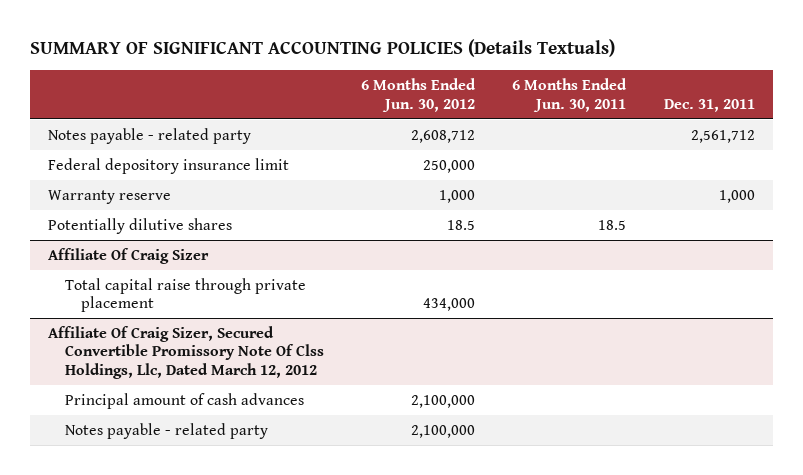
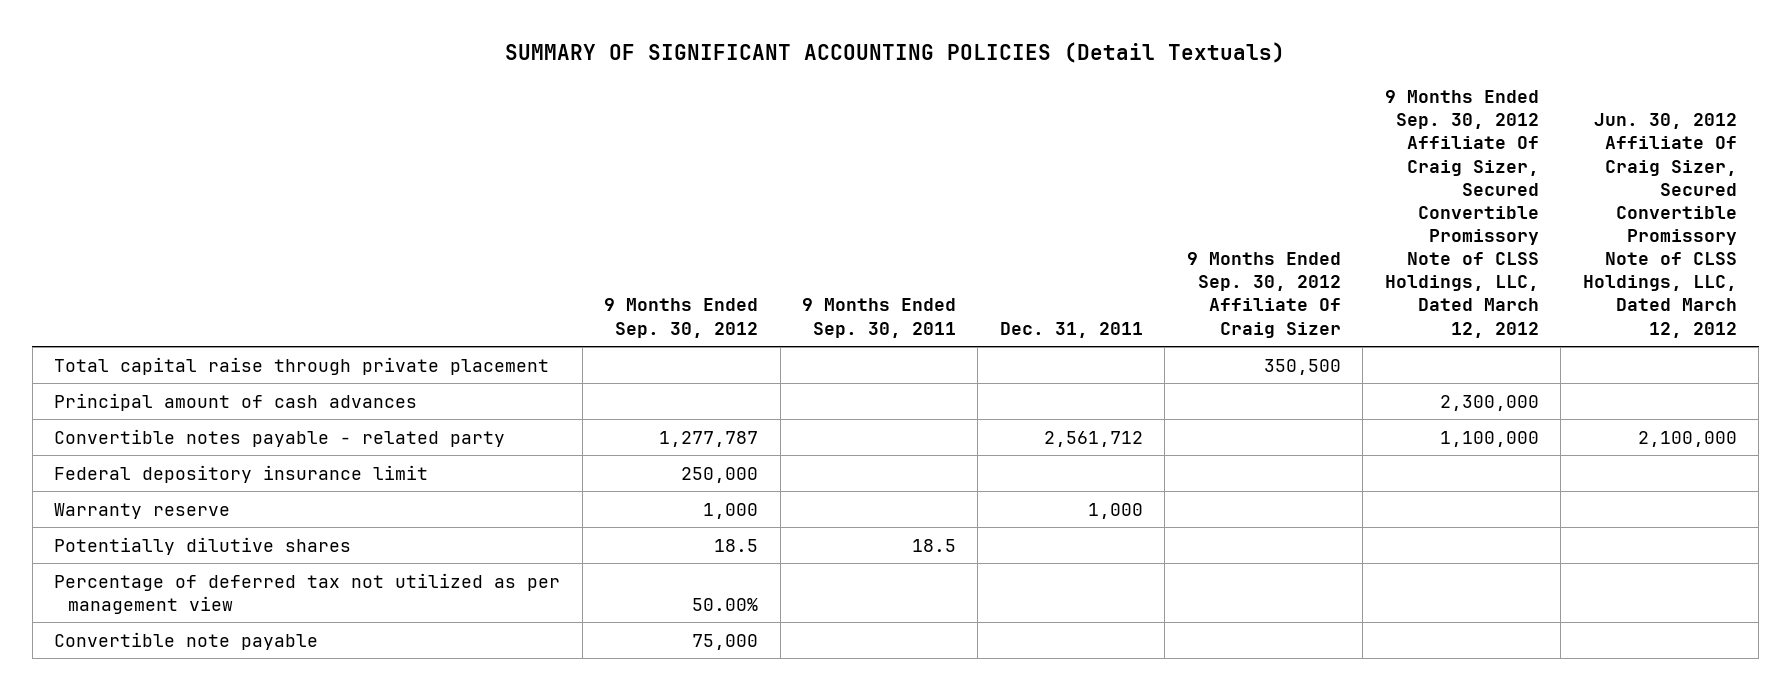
- SUMMARY OF SIGNIFICANT ACCOUNTING POLICIES (Details Textuals)
+ SUMMARY OF SIGNIFICANT ACCOUNTING POLICIES (Detail Textuals)
- | 6 Months Ended Jun. 30, 2012 | 6 Months Ended Jun. 30, 2011 | Dec. 31, 2011
+ | 9 Months Ended Sep. 30, 2012 | 9 Months Ended Sep. 30, 2011 | Dec. 31, 2011 | 9 Months Ended Sep. 30, 2012 Affiliate Of Craig Sizer | 9 Months Ended Sep. 30, 2012 Affiliate Of Craig Sizer, Secured Convertible Promissory Note of CLSS Holdings, LLC, Dated March 12, 2012 | Jun. 30, 2012 Affiliate Of Craig Sizer, Secured Convertible Promissory Note of CLSS Holdings, LLC, Dated March 12, 2012
- Notes payable - related party | 2,608,712 | | 2,561,712
+ Total capital raise through private placement | | | | 350,500 | |
+ Principal amount of cash advances | | | | | 2,300,000 |
+ Convertible notes payable - related party | 1,277,787 | | 2,561,712 | | 1,100,000 | 2,100,000
- Affiliate Of Craig Sizer
- Total capital raise through private placement | 434,000 | |
- Affiliate Of Craig Sizer, Secured Convertible Promissory Note Of Clss Holdings, Llc, Dated March 12, 2012
- Principal amount of cash advances | 2,100,000 | |
- Notes payable - related party | 2,100,000 | |
+ Percentage of deferred tax not utilized as per management view | 50.00% | | | | |
+ Convertible note payable | 75,000 | | | | |

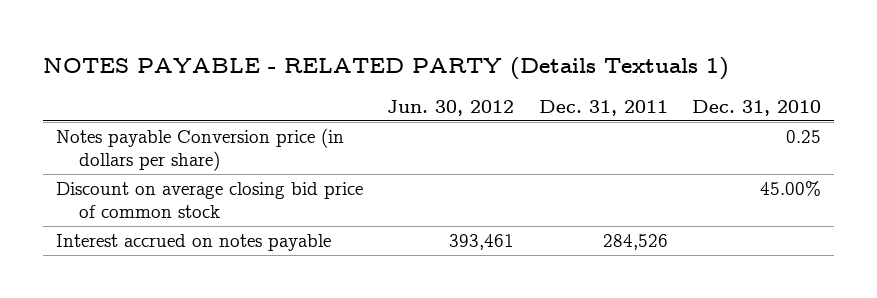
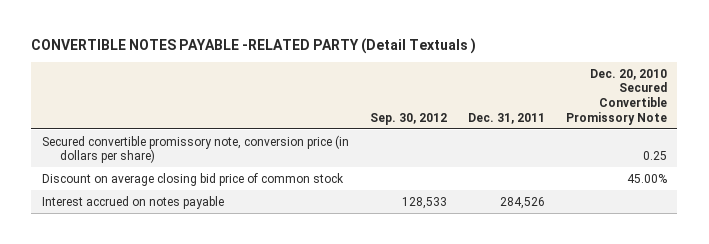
- NOTES PAYABLE - RELATED PARTY (Details Textuals 1)
+ CONVERTIBLE NOTES PAYABLE -RELATED PARTY (Detail Textuals )
- | Jun. 30, 2012 | Dec. 31, 2011 | Dec. 31, 2010
+ | Sep. 30, 2012 | Dec. 31, 2011 | Dec. 20, 2010 Secured Convertible Promissory Note
- Notes payable Conversion price (in dollars per share) | | | 0.25
+ Secured convertible promissory note, conversion price (in dollars per share) | | | 0.25

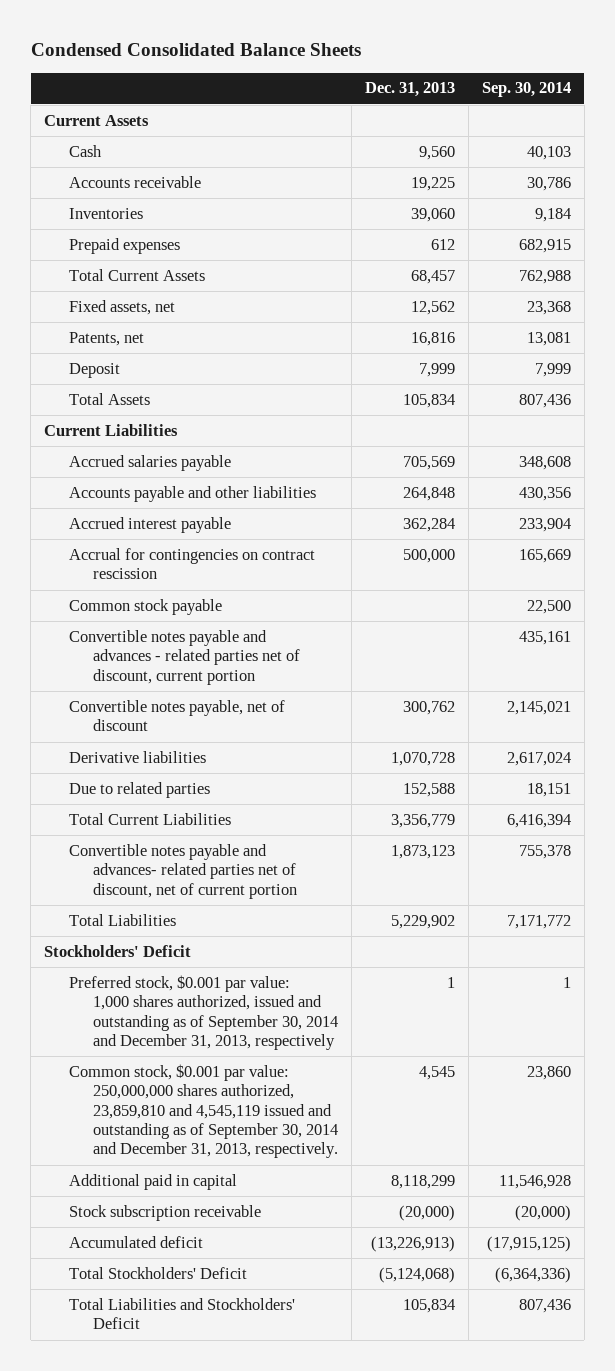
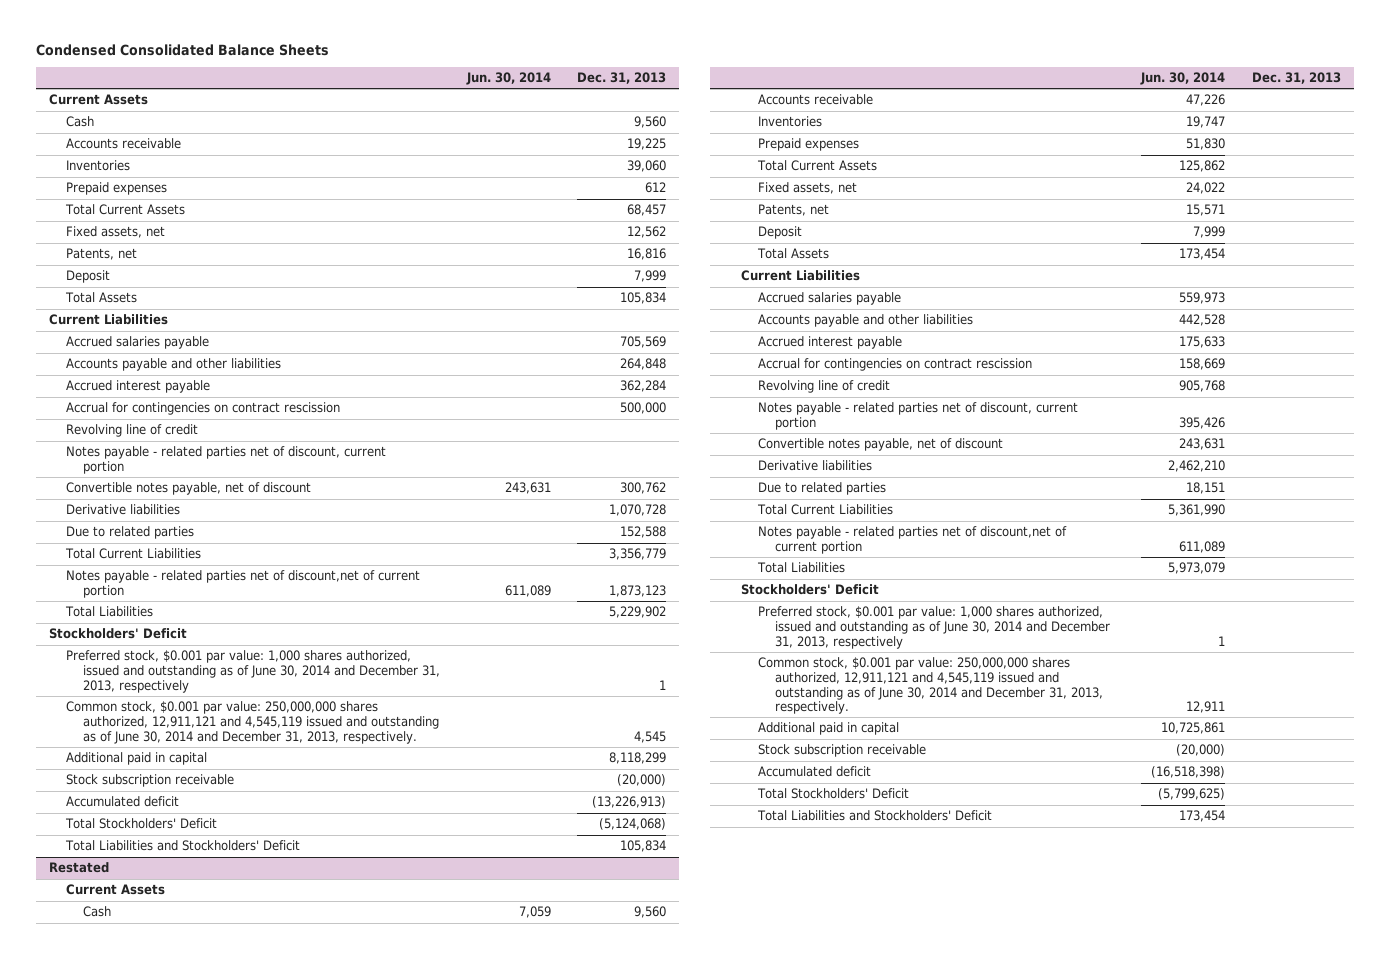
- | Dec. 31, 2013 | Sep. 30, 2014
+ | Jun. 30, 2014 | Dec. 31, 2013
- Common stock payable | | 22,500
- Convertible notes payable and advances - related parties net of discount, current portion | | 435,161
+ Revolving line of credit
+ Notes payable - related parties net of discount, current portion
- Convertible notes payable and advances- related parties net of discount, net of current portion | 1,873,123 | 755,378
+ Notes payable - related parties net of discount,net of current portion | 611,089 | 1,873,123
- Preferred stock, $0.001 par value: 1,000 shares authorized, issued and outstanding as of September 30, 2014 and December 31, 2013, respectively | 1 | 1
- Common stock, $0.001 par value: 250,000,000 shares authorized, 23,859,810 and 4,545,119 issued and outstanding as of September 30, 2014 and December 31, 2013, respectively. | 4,545 | 23,860
+ Preferred stock, $0.001 par value: 1,000 shares authorized, issued and outstanding as of June 30, 2014 and December 31, 2013, respectively | | 1
+ Common stock, $0.001 par value: 250,000,000 shares authorized, 12,911,121 and 4,545,119 issued and outstanding as of June 30, 2014 and December 31, 2013, respectively. | | 4,545
+ Restated
+ Current Assets
+ Cash | 7,059 | 9,560
+ Accounts receivable | 47,226 |
+ Inventories | 19,747 |
+ Prepaid expenses | 51,830 |
+ Total Current Assets | 125,862 |
+ Fixed assets, net | 24,022 |
+ Patents, net | 15,571 |
+ Deposit | 7,999 |
+ Total Assets | 173,454 |
+ Current Liabilities
+ Accrued salaries payable | 559,973 |
+ Accounts payable and other liabilities | 442,528 |
+ Accrued interest payable | 175,633 |
+ Accrual for contingencies on contract rescission | 158,669 |
+ Revolving line of credit | 905,768 |
+ Notes payable - related parties net of discount, current portion | 395,426 |
+ Convertible notes payable, net of discount | 243,631 |
+ Derivative liabilities | 2,462,210 |
+ Due to related parties | 18,151 |
+ Total Current Liabilities | 5,361,990 |
+ Notes payable - related parties net of discount,net of current portion | 611,089 |
+ Total Liabilities | 5,973,079 |
+ Stockholders' Deficit
+ Preferred stock, $0.001 par value: 1,000 shares authorized, issued and outstanding as of June 30, 2014 and December 31, 2013, respectively | 1 |
+ Common stock, $0.001 par value: 250,000,000 shares authorized, 12,911,121 and 4,545,119 issued and outstanding as of June 30, 2014 and December 31, 2013, respectively. | 12,911 |
+ Additional paid in capital | 10,725,861 |
+ Stock subscription receivable | (20,000) |
+ Accumulated deficit | (16,518,398) |
+ Total Stockholders' Deficit | (5,799,625) |
+ Total Liabilities and Stockholders' Deficit | 173,454 |

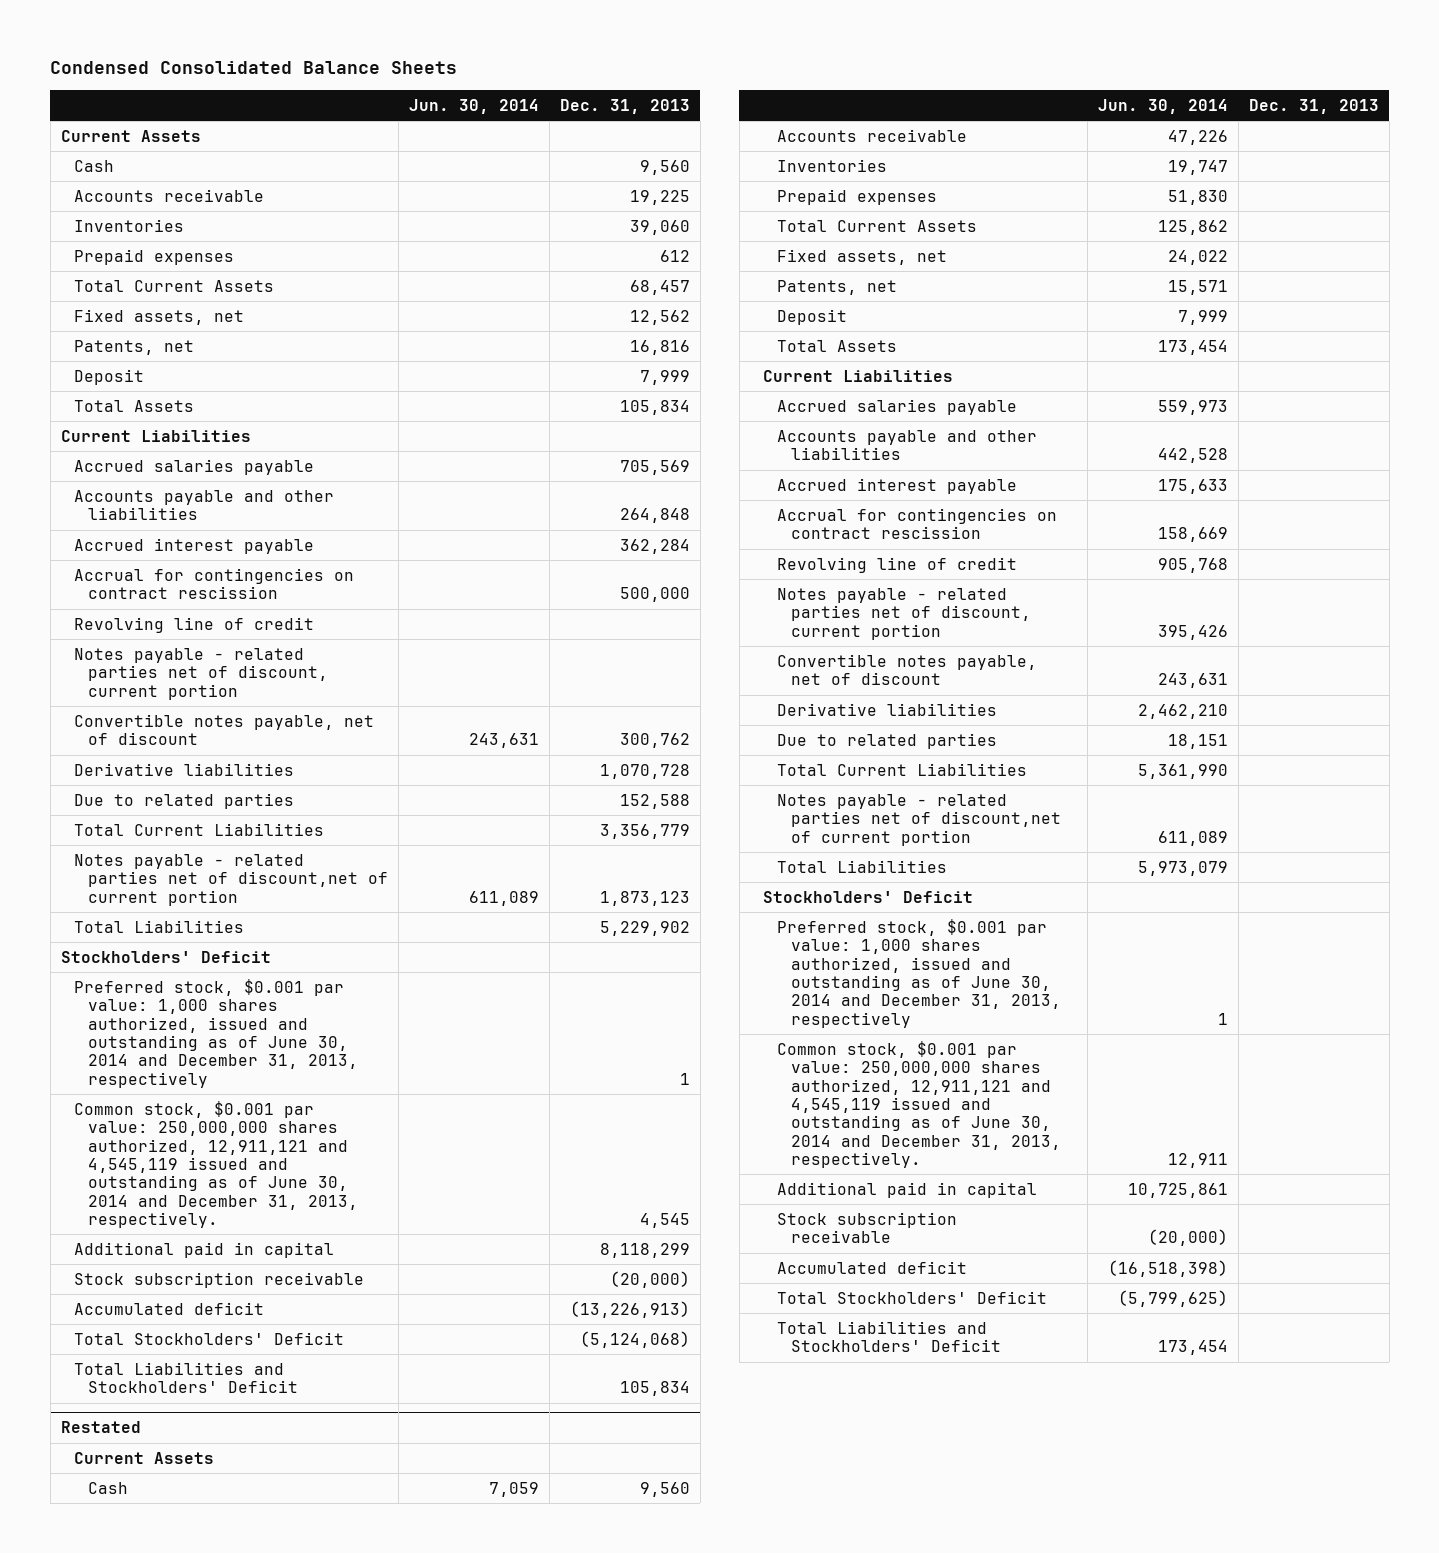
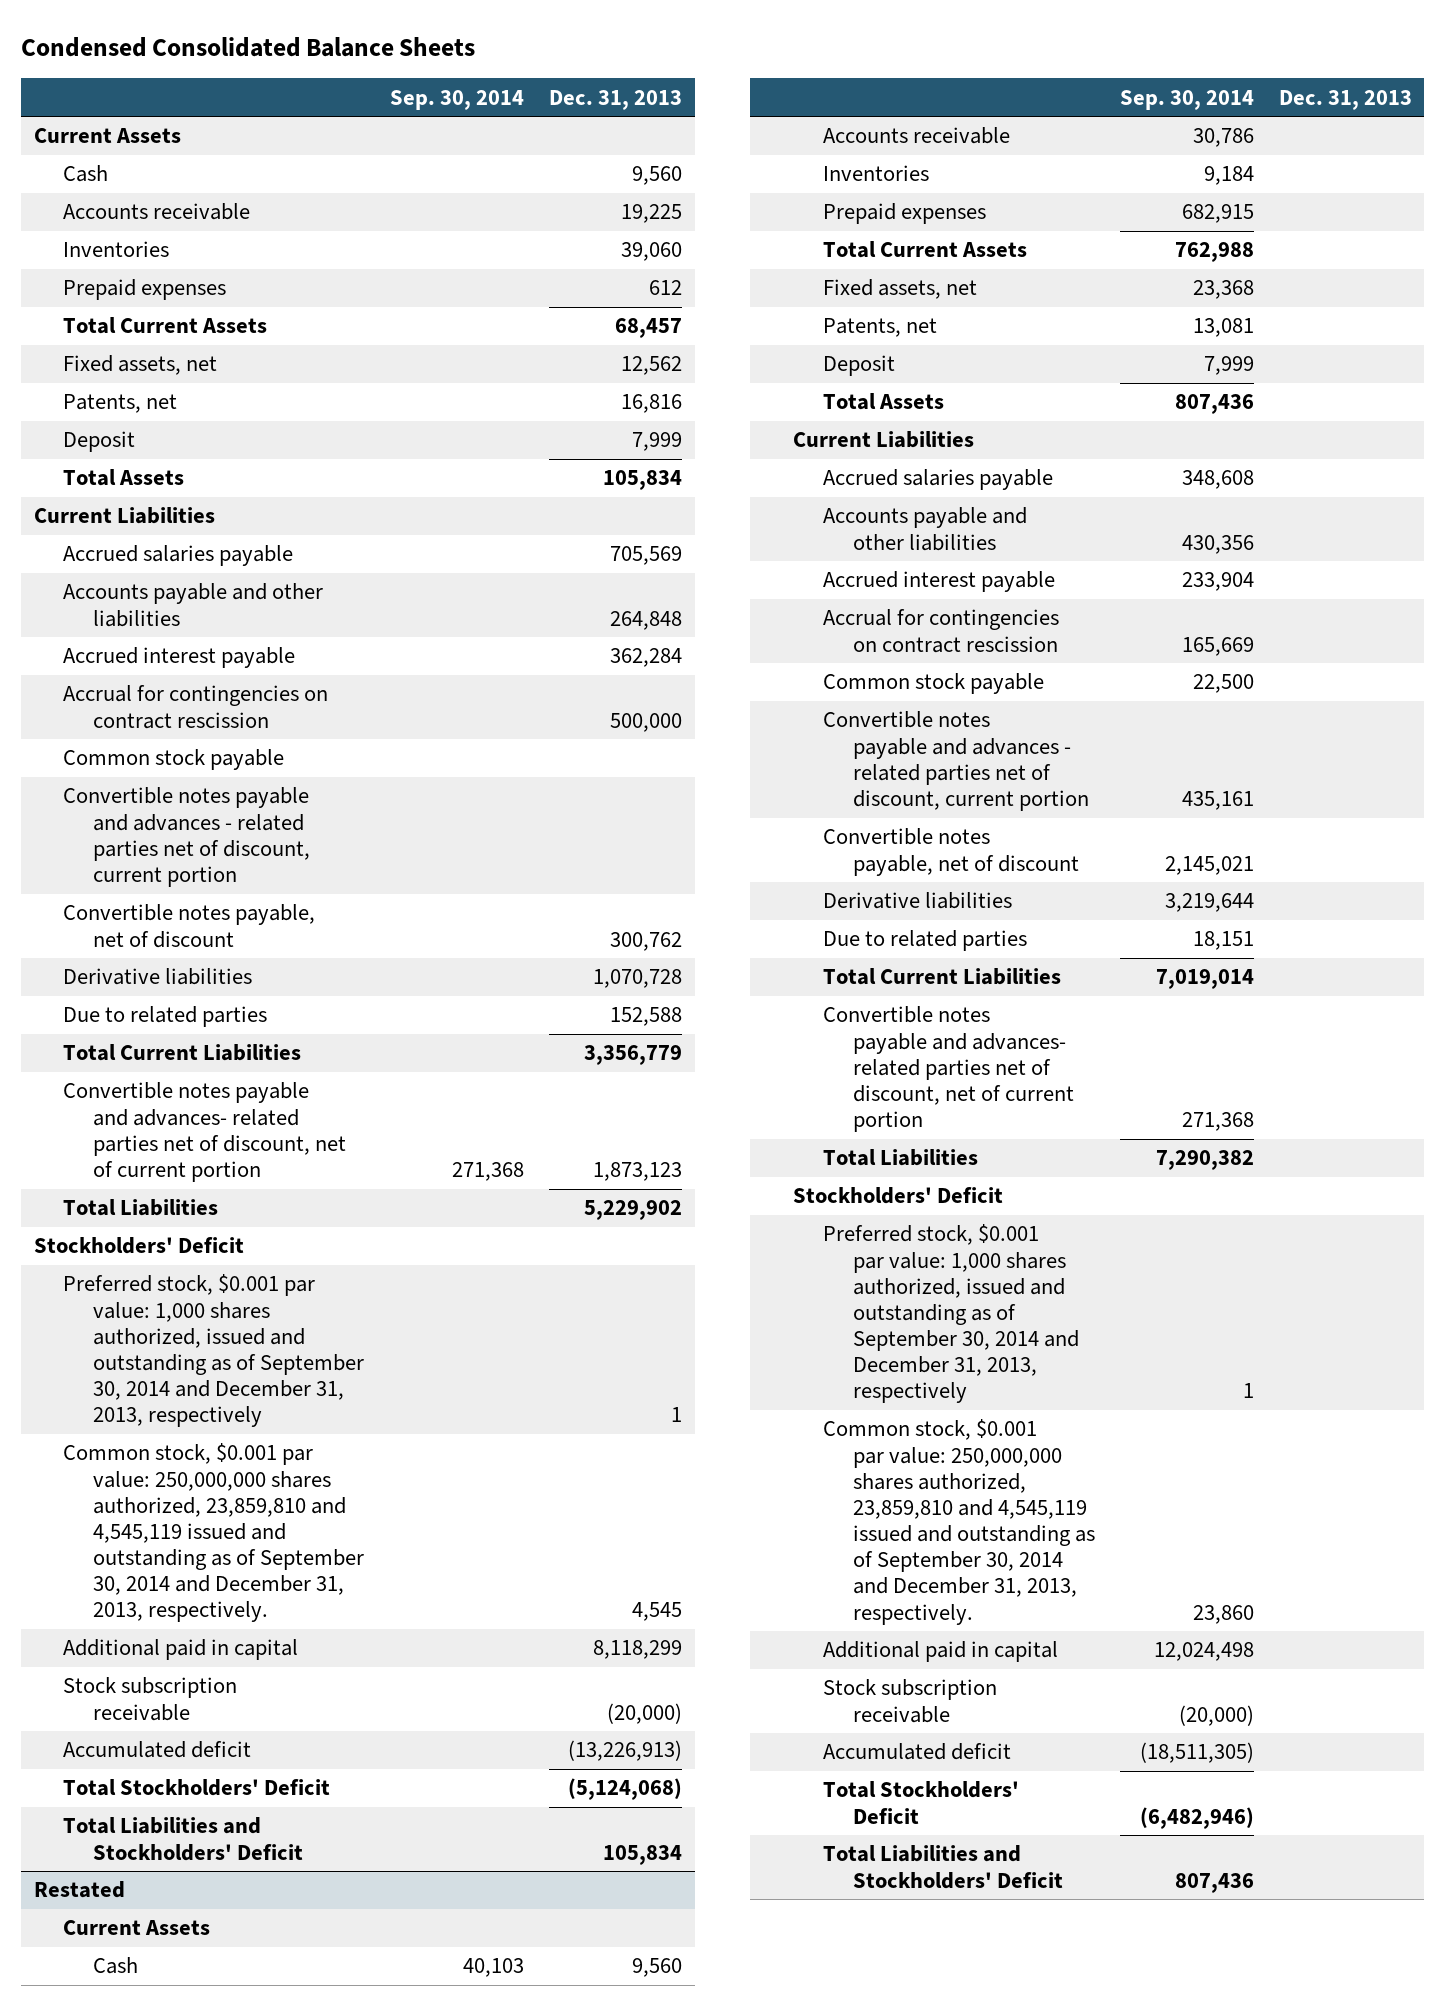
- | Jun. 30, 2014 | Dec. 31, 2013
+ | Sep. 30, 2014 | Dec. 31, 2013
- Revolving line of credit
- Notes payable - related parties net of discount, current portion
+ Common stock payable
+ Convertible notes payable and advances - related parties net of discount, current portion
- Notes payable - related parties net of discount,net of current portion | 611,089 | 1,873,123
+ Convertible notes payable and advances- related parties net of discount, net of current portion | 271,368 | 1,873,123
- Preferred stock, $0.001 par value: 1,000 shares authorized, issued and outstanding as of June 30, 2014 and December 31, 2013, respectively | | 1
- Common stock, $0.001 par value: 250,000,000 shares authorized, 12,911,121 and 4,545,119 issued and outstanding as of June 30, 2014 and December 31, 2013, respectively. | | 4,545
+ Preferred stock, $0.001 par value: 1,000 shares authorized, issued and outstanding as of September 30, 2014 and December 31, 2013, respectively | | 1
+ Common stock, $0.001 par value: 250,000,000 shares authorized, 23,859,810 and 4,545,119 issued and outstanding as of September 30, 2014 and December 31, 2013, respectively. | | 4,545
@ Restated
- Revolving line of credit | 905,768 |
- Notes payable - related parties net of discount, current portion | 395,426 |
+ Common stock payable | 22,500 |
+ Convertible notes payable and advances - related parties net of discount, current portion | 435,161 |
- Notes payable - related parties net of discount,net of current portion | 611,089 |
+ Convertible notes payable and advances- related parties net of discount, net of current portion | 271,368 |
- Preferred stock, $0.001 par value: 1,000 shares authorized, issued and outstanding as of June 30, 2014 and December 31, 2013, respectively | 1 |
- Common stock, $0.001 par value: 250,000,000 shares authorized, 12,911,121 and 4,545,119 issued and outstanding as of June 30, 2014 and December 31, 2013, respectively. | 12,911 |
+ Preferred stock, $0.001 par value: 1,000 shares authorized, issued and outstanding as of September 30, 2014 and December 31, 2013, respectively | 1 |
+ Common stock, $0.001 par value: 250,000,000 shares authorized, 23,859,810 and 4,545,119 issued and outstanding as of September 30, 2014 and December 31, 2013, respectively. | 23,860 |

